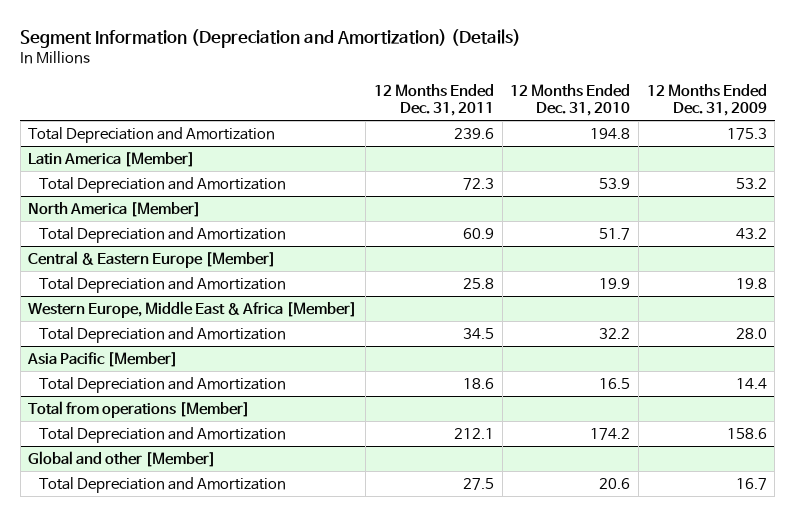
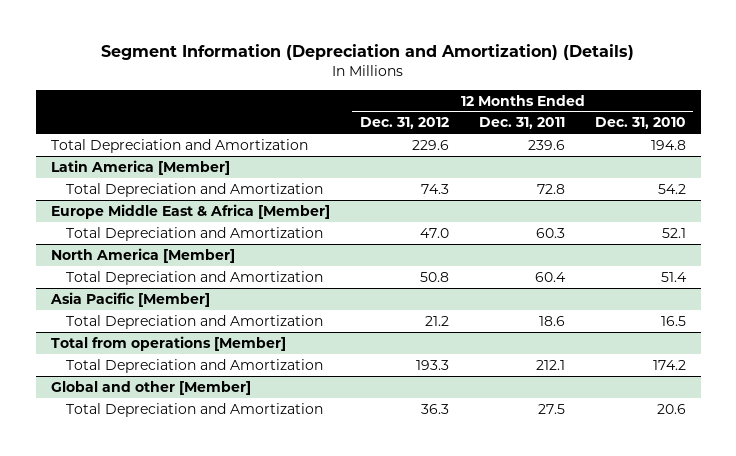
- | 12 Months Ended Dec. 31, 2011 | 12 Months Ended Dec. 31, 2010 | 12 Months Ended Dec. 31, 2009
+ | 12 Months Ended Dec. 31, 2012 | 12 Months Ended Dec. 31, 2011 | 12 Months Ended Dec. 31, 2010
@ Latin America [Member]
- Total Depreciation and Amortization | 72.3 | 53.9 | 53.2
+ Total Depreciation and Amortization | 74.3 | 72.8 | 54.2
+ Europe Middle East & Africa [Member]
+ Total Depreciation and Amortization | 47.0 | 60.3 | 52.1
@ North America [Member]
- Total Depreciation and Amortization | 60.9 | 51.7 | 43.2
- Central & Eastern Europe [Member]
- Total Depreciation and Amortization | 25.8 | 19.9 | 19.8
- Western Europe, Middle East & Africa [Member]
- Total Depreciation and Amortization | 34.5 | 32.2 | 28.0
@ North America [Member]
+ Total Depreciation and Amortization | 50.8 | 60.4 | 51.4

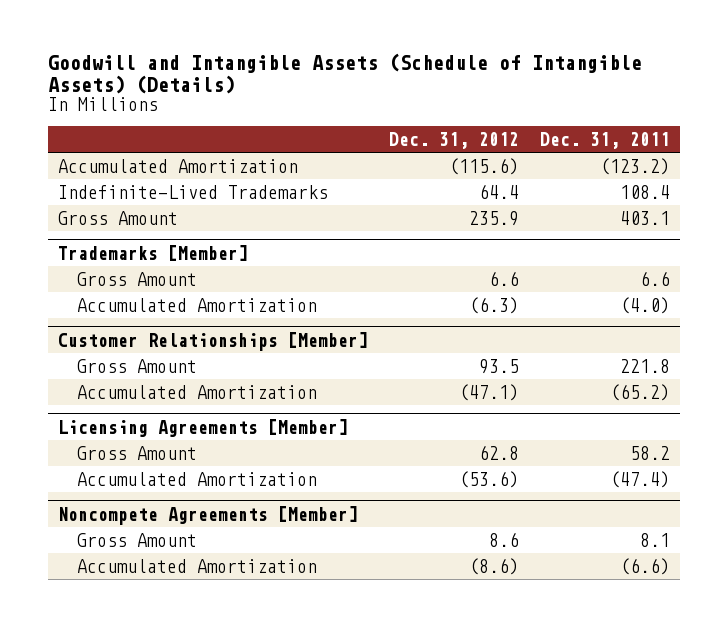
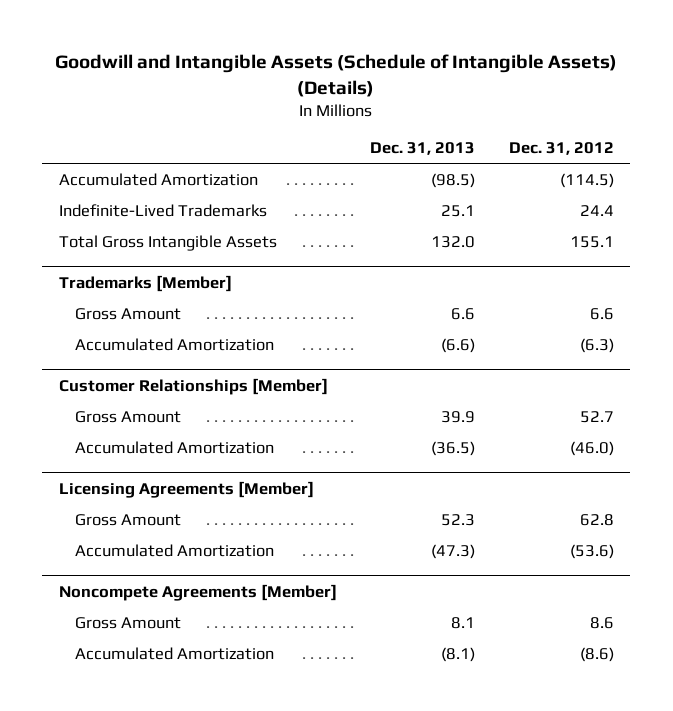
- | Dec. 31, 2012 | Dec. 31, 2011
+ | Dec. 31, 2013 | Dec. 31, 2012
- Accumulated Amortization | (115.6) | (123.2)
- Indefinite-Lived Trademarks | 64.4 | 108.4
- Gross Amount | 235.9 | 403.1
+ Accumulated Amortization | (98.5) | (114.5)
+ Indefinite-Lived Trademarks | 25.1 | 24.4
+ Total Gross Intangible Assets | 132.0 | 155.1
@ Customer Relationships [Member]
- Gross Amount | 93.5 | 221.8
- Accumulated Amortization | (47.1) | (65.2)
+ Gross Amount | 39.9 | 52.7
+ Accumulated Amortization | (36.5) | (46.0)

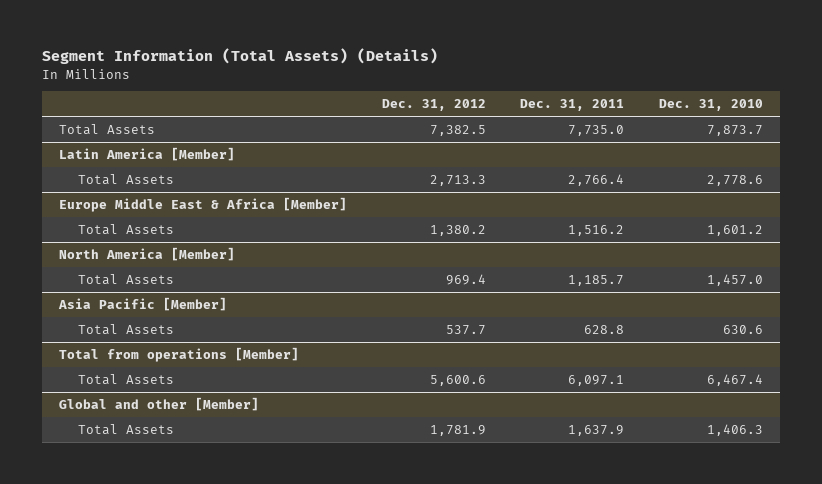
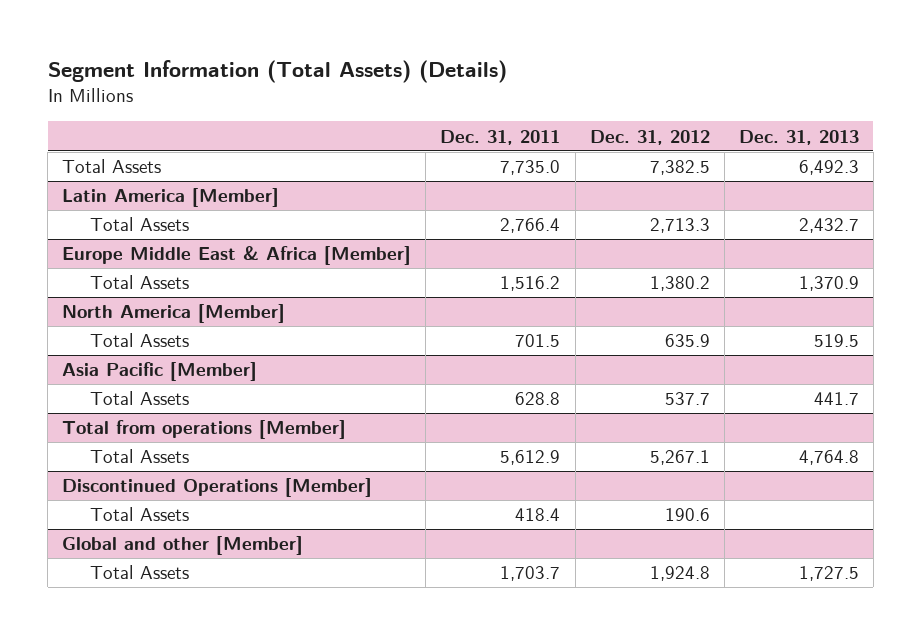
- | Dec. 31, 2012 | Dec. 31, 2011 | Dec. 31, 2010
+ | Dec. 31, 2011 | Dec. 31, 2012 | Dec. 31, 2013
@ North America [Member]
- Total Assets | 969.4 | 1,185.7 | 1,457.0
+ Total Assets | 701.5 | 635.9 | 519.5
@ Total from operations [Member]
- Total Assets | 5,600.6 | 6,097.1 | 6,467.4
+ Total Assets | 5,612.9 | 5,267.1 | 4,764.8
+ Discontinued Operations [Member]
+ Total Assets | 418.4 | 190.6 |
@ Global and other [Member]
- Total Assets | 1,781.9 | 1,637.9 | 1,406.3
+ Total Assets | 1,703.7 | 1,924.8 | 1,727.5

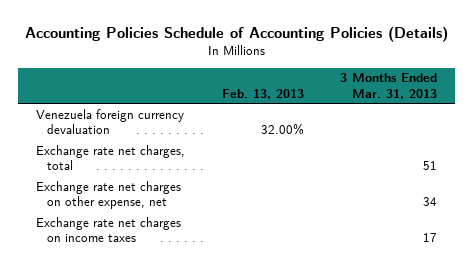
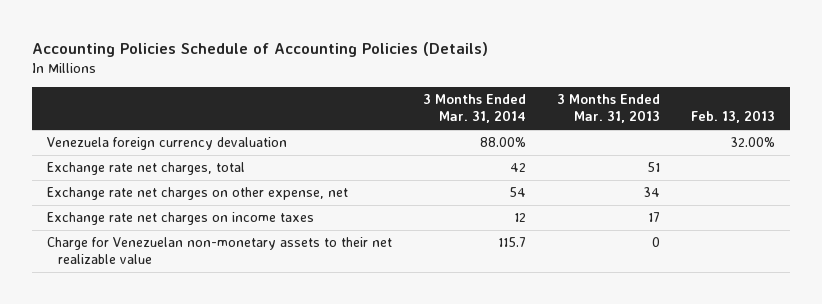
- | Feb. 13, 2013 | 3 Months Ended Mar. 31, 2013
+ | 3 Months Ended Mar. 31, 2014 | 3 Months Ended Mar. 31, 2013 | Feb. 13, 2013
+ Charge for Venezuelan non-monetary assets to their net realizable value | 115.7 | 0 |

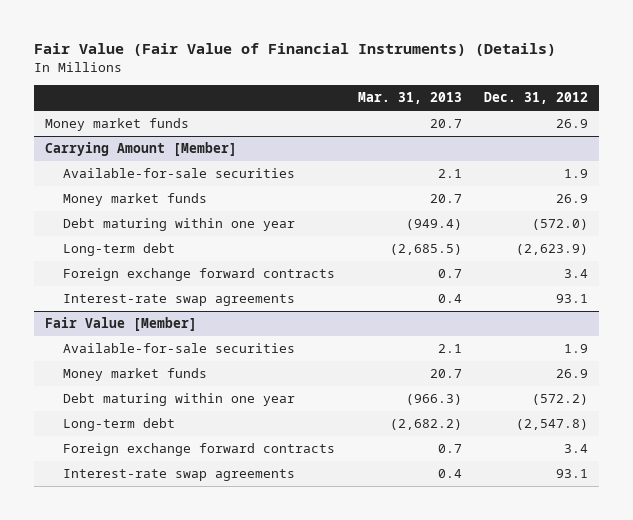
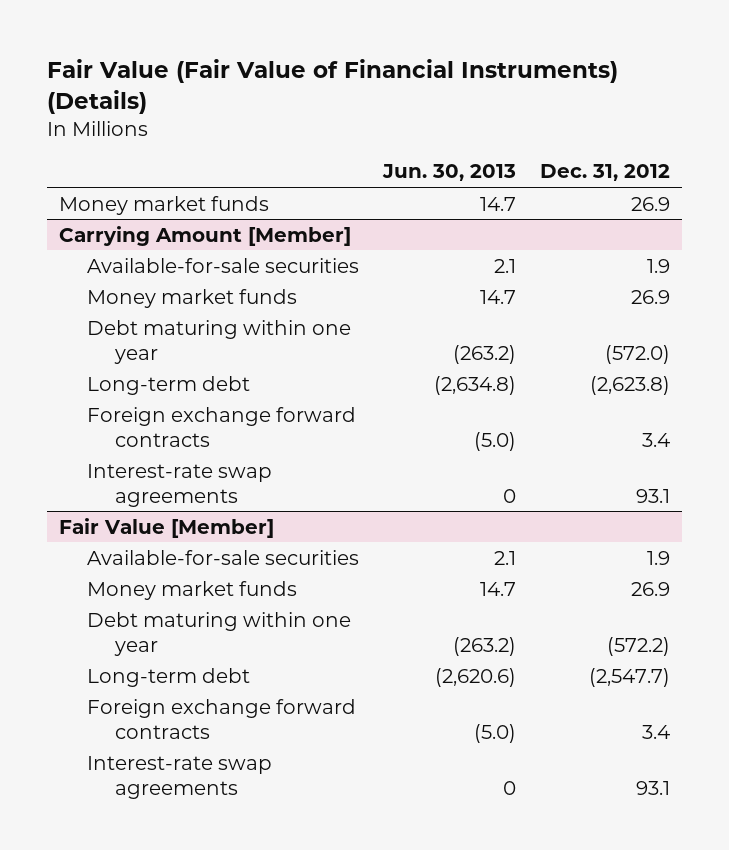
- | Mar. 31, 2013 | Dec. 31, 2012
+ | Jun. 30, 2013 | Dec. 31, 2012
@ Carrying Amount [Member]
- Long-term debt | (2,685.5) | (2,623.9)
+ Long-term debt | (2,634.8) | (2,623.8)
@ Fair Value [Member]
- Long-term debt | (2,682.2) | (2,547.8)
+ Long-term debt | (2,620.6) | (2,547.7)

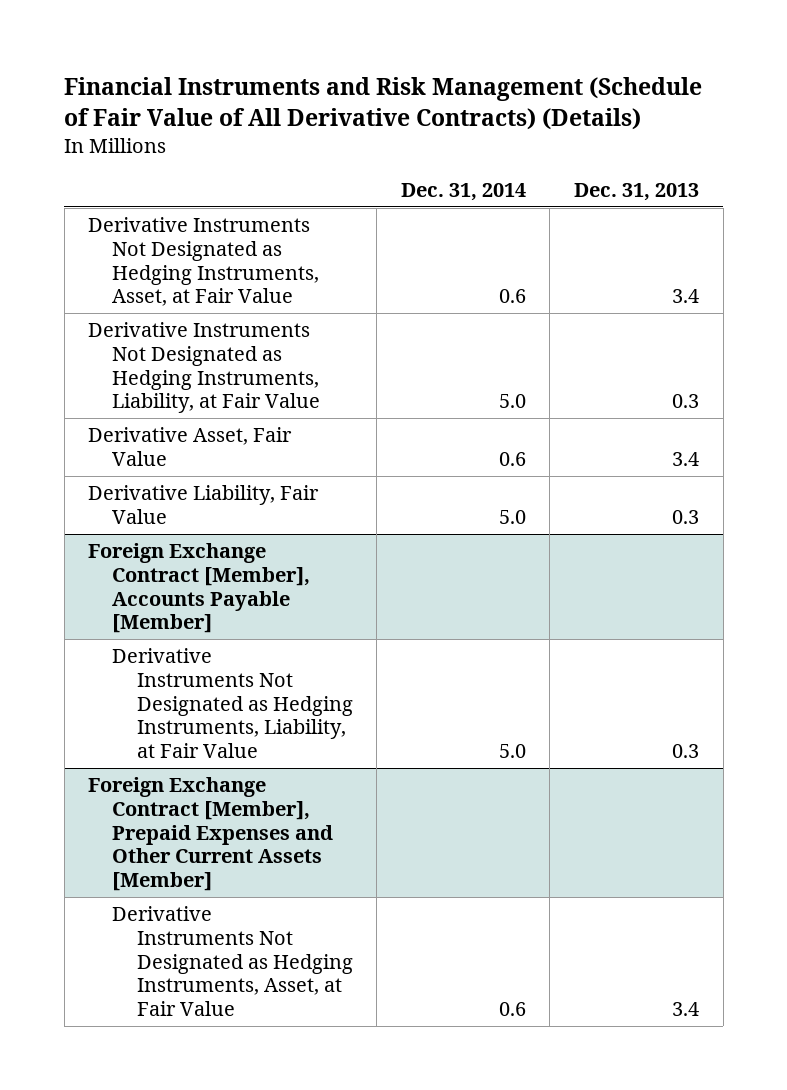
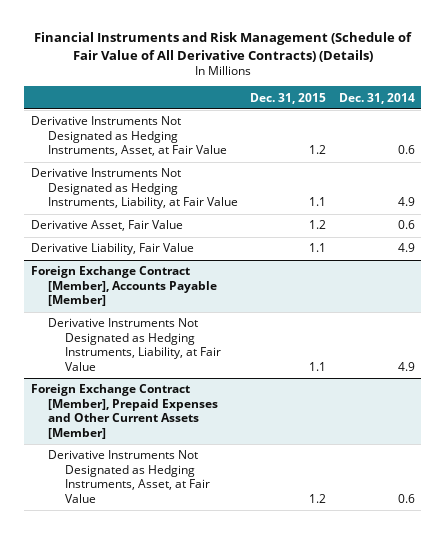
- | Dec. 31, 2014 | Dec. 31, 2013
+ | Dec. 31, 2015 | Dec. 31, 2014
- Derivative Instruments Not Designated as Hedging Instruments, Liability, at Fair Value | 5.0 | 0.3
+ Derivative Instruments Not Designated as Hedging Instruments, Liability, at Fair Value | 1.1 | 4.9
- Derivative Liability, Fair Value | 5.0 | 0.3
+ Derivative Liability, Fair Value | 1.1 | 4.9
@ Foreign Exchange Contract [Member], Accounts Payable [Member]
- Derivative Instruments Not Designated as Hedging Instruments, Liability, at Fair Value | 5.0 | 0.3
+ Derivative Instruments Not Designated as Hedging Instruments, Liability, at Fair Value | 1.1 | 4.9

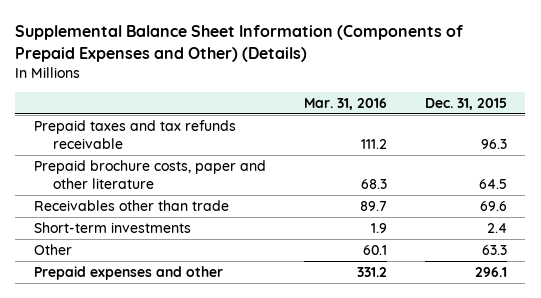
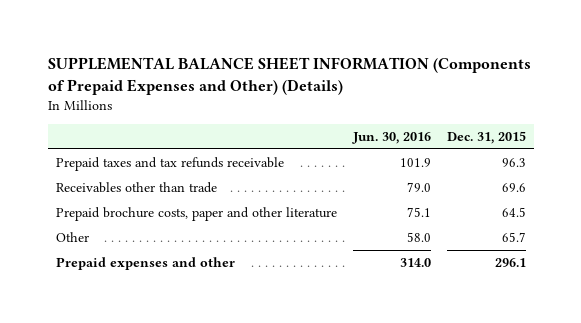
- Supplemental Balance Sheet Information (Components of Prepaid Expenses and Other) (Details)
+ SUPPLEMENTAL BALANCE SHEET INFORMATION (Components of Prepaid Expenses and Other) (Details)
- | Mar. 31, 2016 | Dec. 31, 2015
+ | Jun. 30, 2016 | Dec. 31, 2015
- Short-term investments | 1.9 | 2.4
- Other | 60.1 | 63.3
moved down: Prepaid brochure costs, paper and other literature | 75.1 | 64.5
+ Other | 58.0 | 65.7

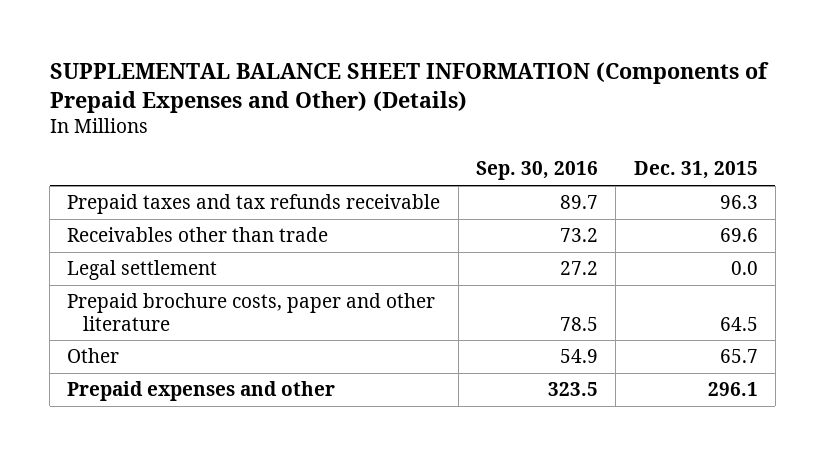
- | Jun. 30, 2016 | Dec. 31, 2015
+ | Sep. 30, 2016 | Dec. 31, 2015
+ Legal settlement | 27.2 | 0.0

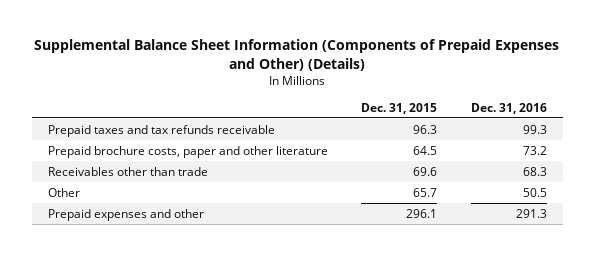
- SUPPLEMENTAL BALANCE SHEET INFORMATION (Components of Prepaid Expenses and Other) (Details)
+ Supplemental Balance Sheet Information (Components of Prepaid Expenses and Other) (Details)
- | Sep. 30, 2016 | Dec. 31, 2015
+ | Dec. 31, 2015 | Dec. 31, 2016
- Legal settlement | 27.2 | 0.0
moved down: Receivables other than trade | 69.6 | 68.3

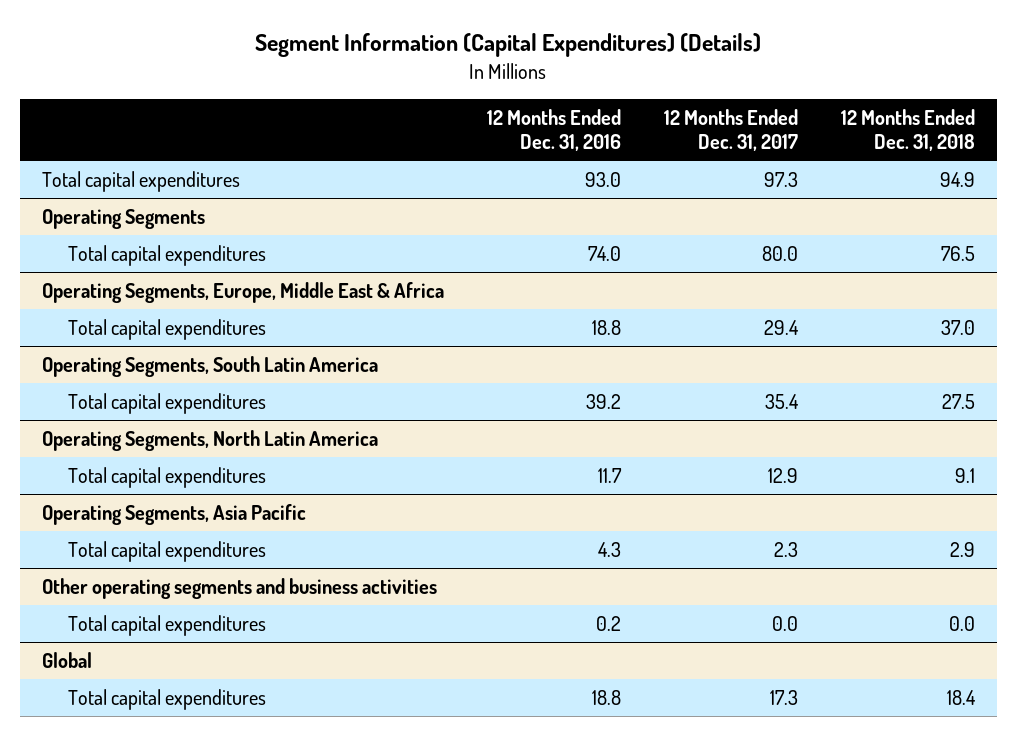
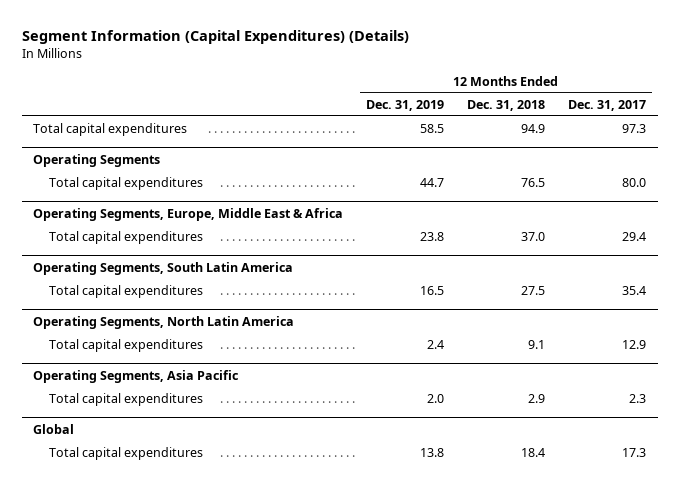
- | 12 Months Ended Dec. 31, 2016 | 12 Months Ended Dec. 31, 2017 | 12 Months Ended Dec. 31, 2018
+ | 12 Months Ended Dec. 31, 2019 | 12 Months Ended Dec. 31, 2018 | 12 Months Ended Dec. 31, 2017
- Other operating segments and business activities
- Total capital expenditures | 0.2 | 0.0 | 0.0

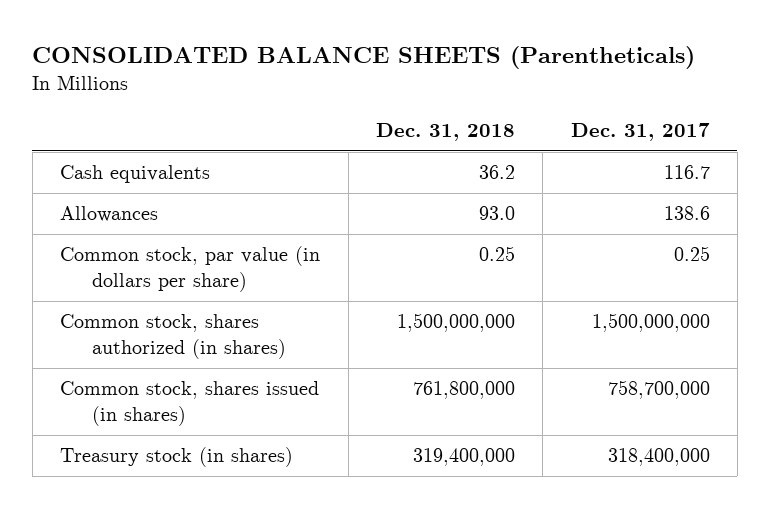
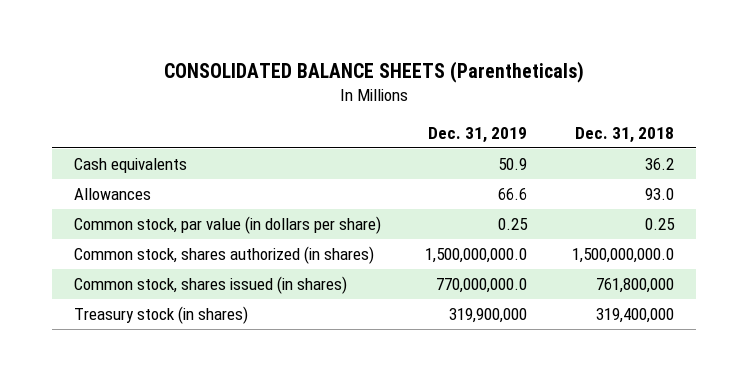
- | Dec. 31, 2018 | Dec. 31, 2017
+ | Dec. 31, 2019 | Dec. 31, 2018
- Common stock, shares authorized (in shares) | 1,500,000,000 | 1,500,000,000
+ Common stock, shares authorized (in shares) | 1,500,000,000.0 | 1,500,000,000.0

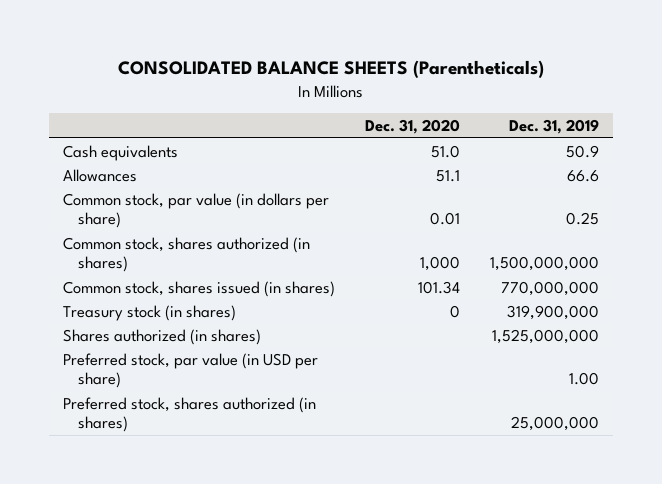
- | Dec. 31, 2019 | Dec. 31, 2018
+ | Dec. 31, 2020 | Dec. 31, 2019
- Common stock, shares authorized (in shares) | 1,500,000,000.0 | 1,500,000,000.0
- Common stock, shares issued (in shares) | 770,000,000.0 | 761,800,000
+ Common stock, shares authorized (in shares) | 1,000 | 1,500,000,000
+ Common stock, shares issued (in shares) | 101.34 | 770,000,000
+ Shares authorized (in shares) | | 1,525,000,000
+ Preferred stock, par value (in USD per share) | | 1.00
+ Preferred stock, shares authorized (in shares) | | 25,000,000

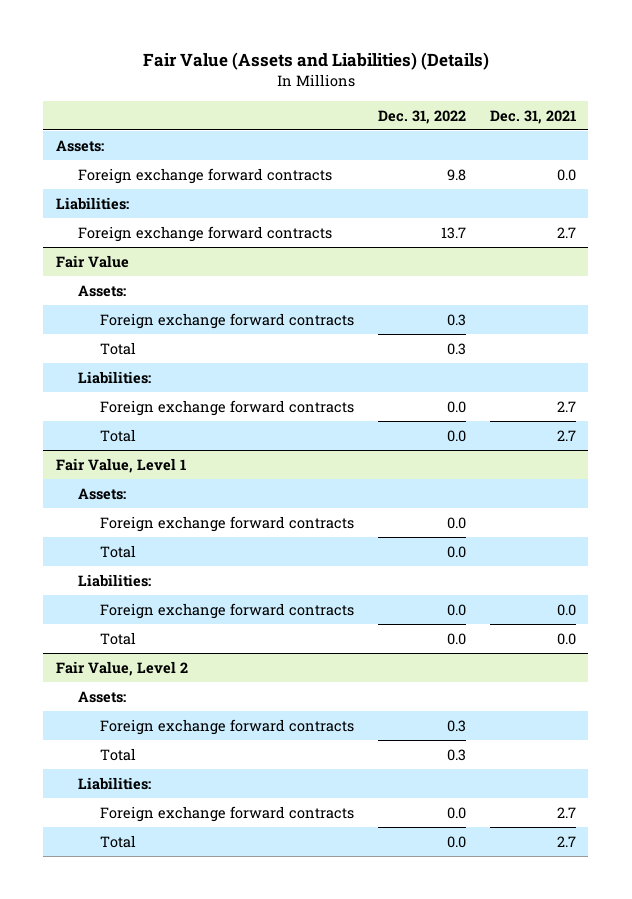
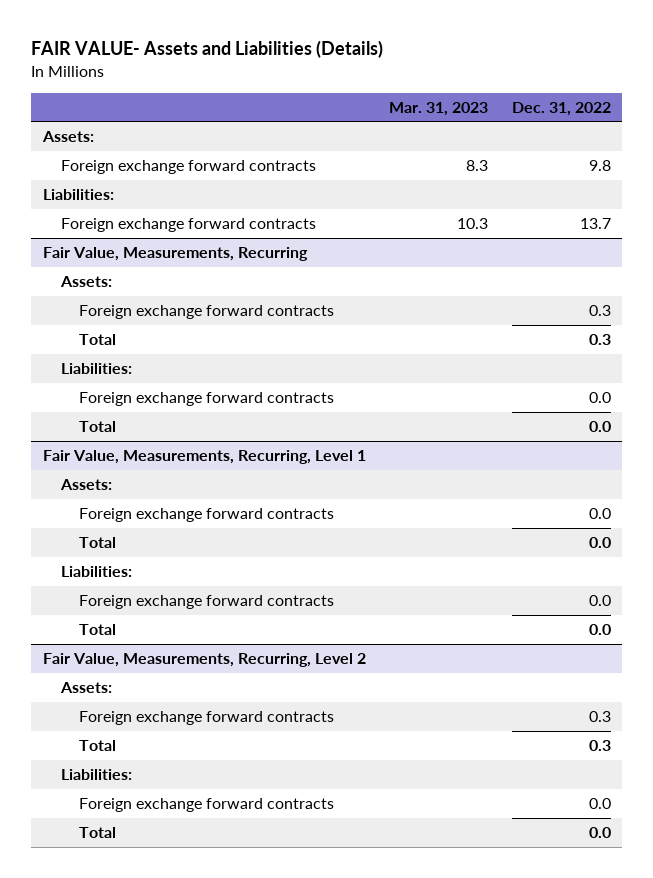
- Fair Value (Assets and Liabilities) (Details)
+ FAIR VALUE- Assets and Liabilities (Details)
- | Dec. 31, 2022 | Dec. 31, 2021
+ | Mar. 31, 2023 | Dec. 31, 2022
- Fair Value
+ Fair Value, Measurements, Recurring
- Fair Value, Level 1
+ Fair Value, Measurements, Recurring, Level 1
- Fair Value, Level 2
+ Fair Value, Measurements, Recurring, Level 2

